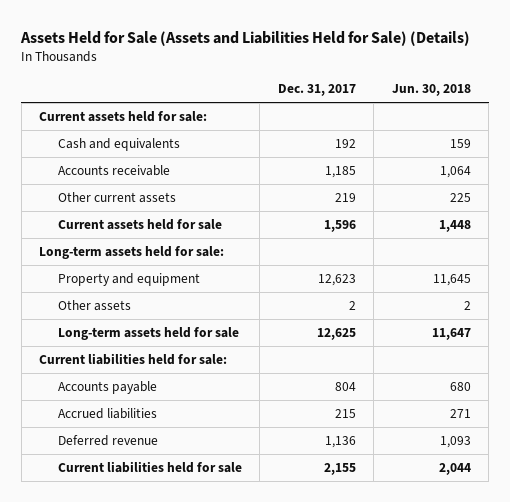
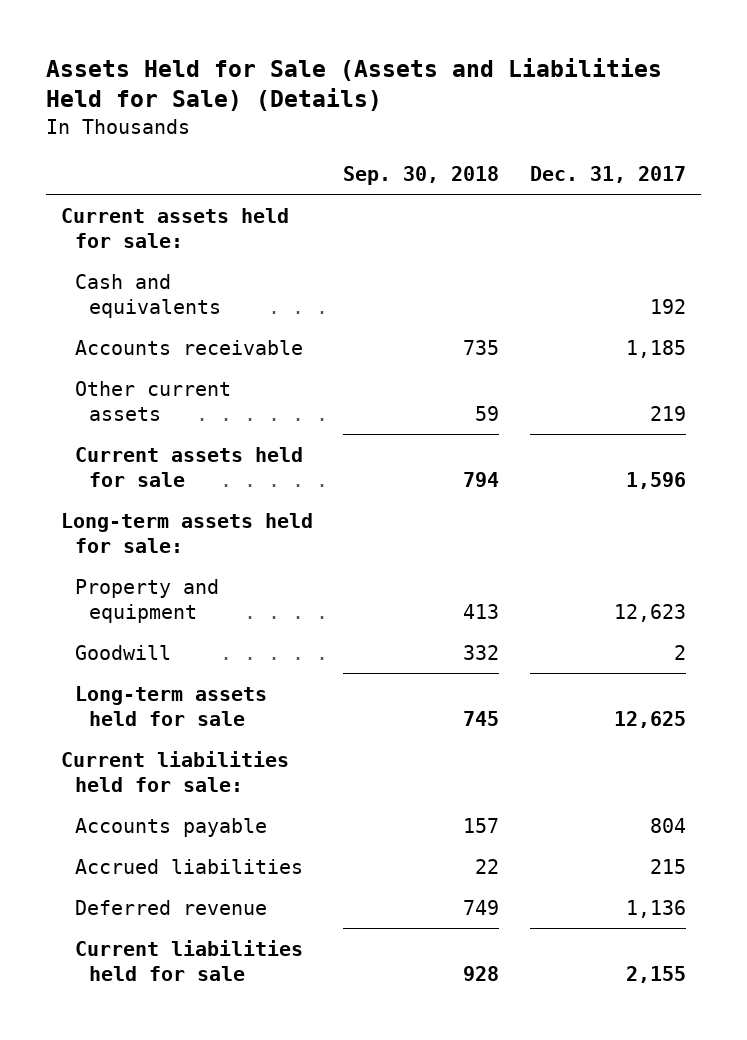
- | Dec. 31, 2017 | Jun. 30, 2018
+ | Sep. 30, 2018 | Dec. 31, 2017
- Other assets | 2 | 2
+ Goodwill | 332 | 2

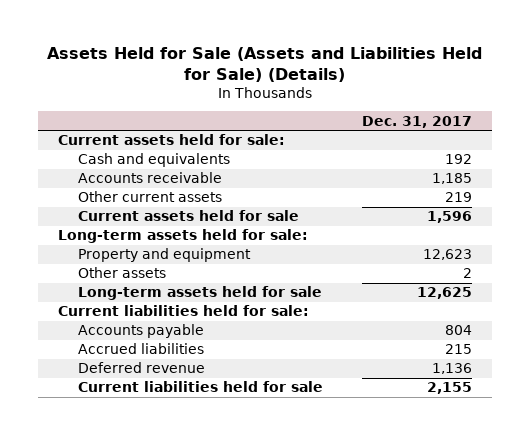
- | Sep. 30, 2018 | Dec. 31, 2017
+ | Dec. 31, 2017
- Goodwill | 332 | 2
+ Other assets | 2

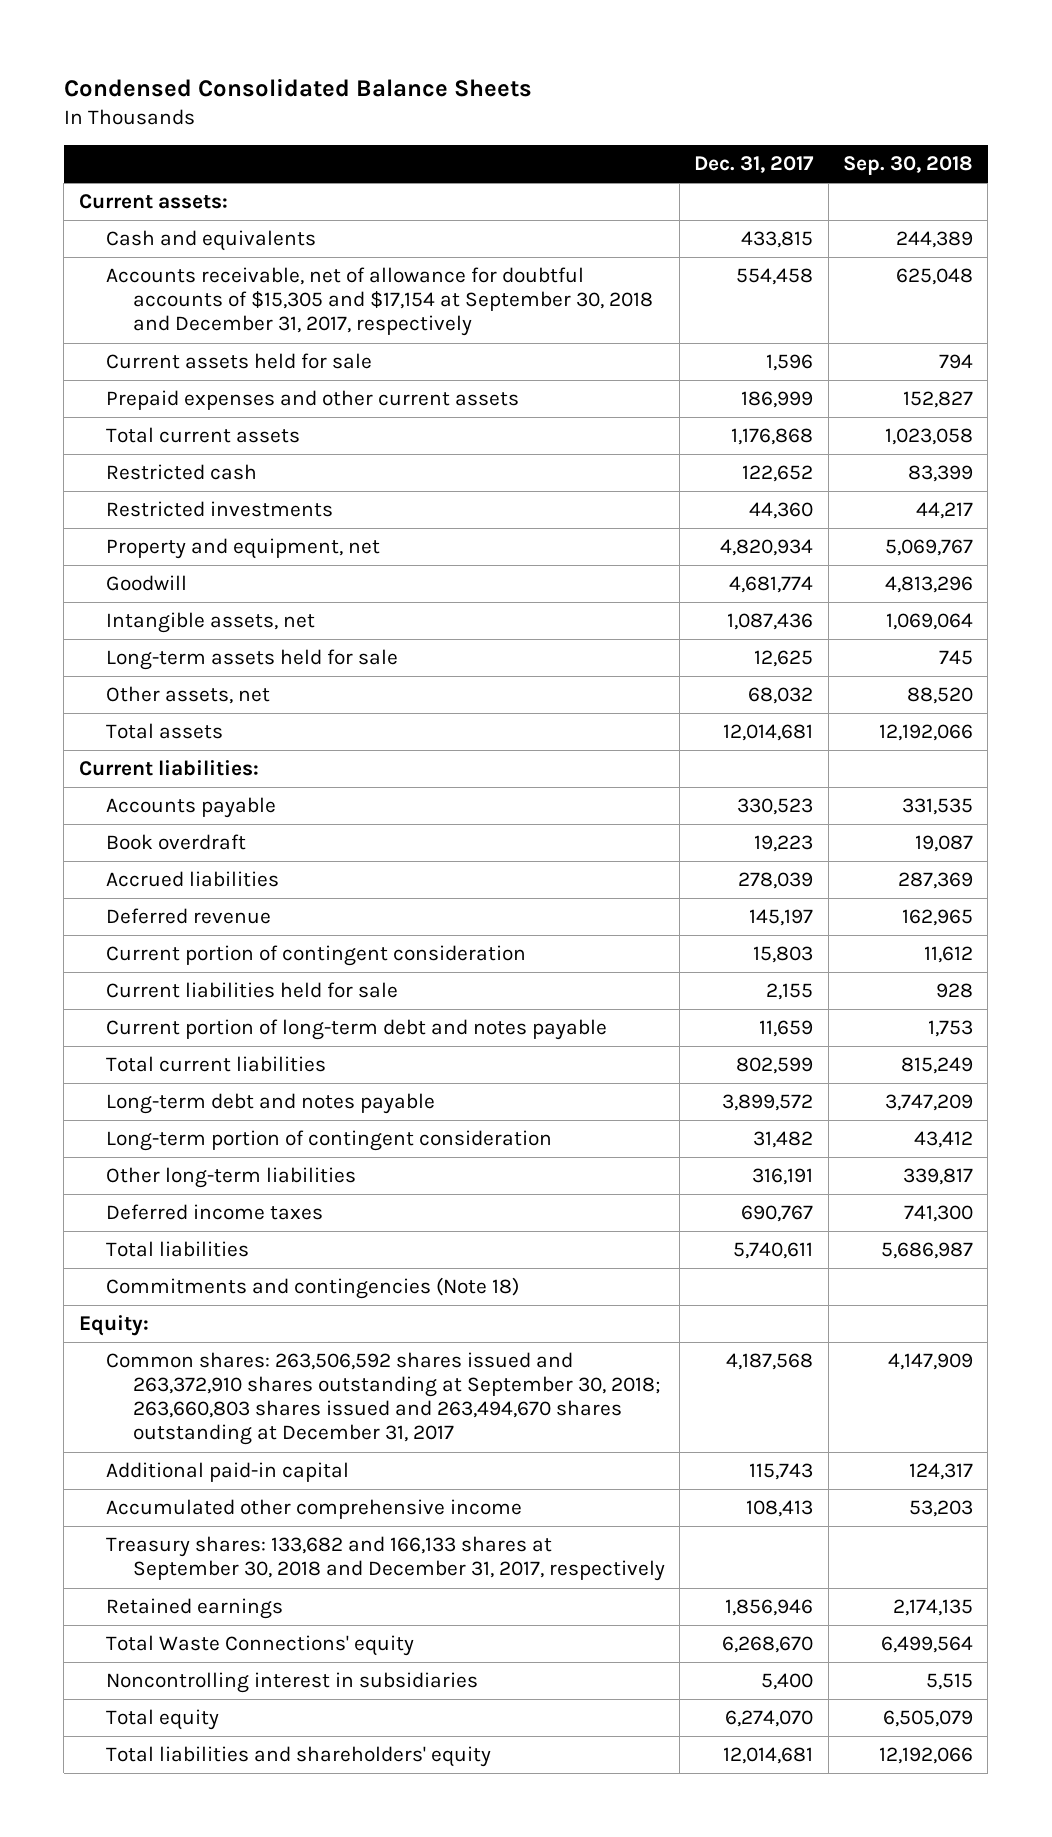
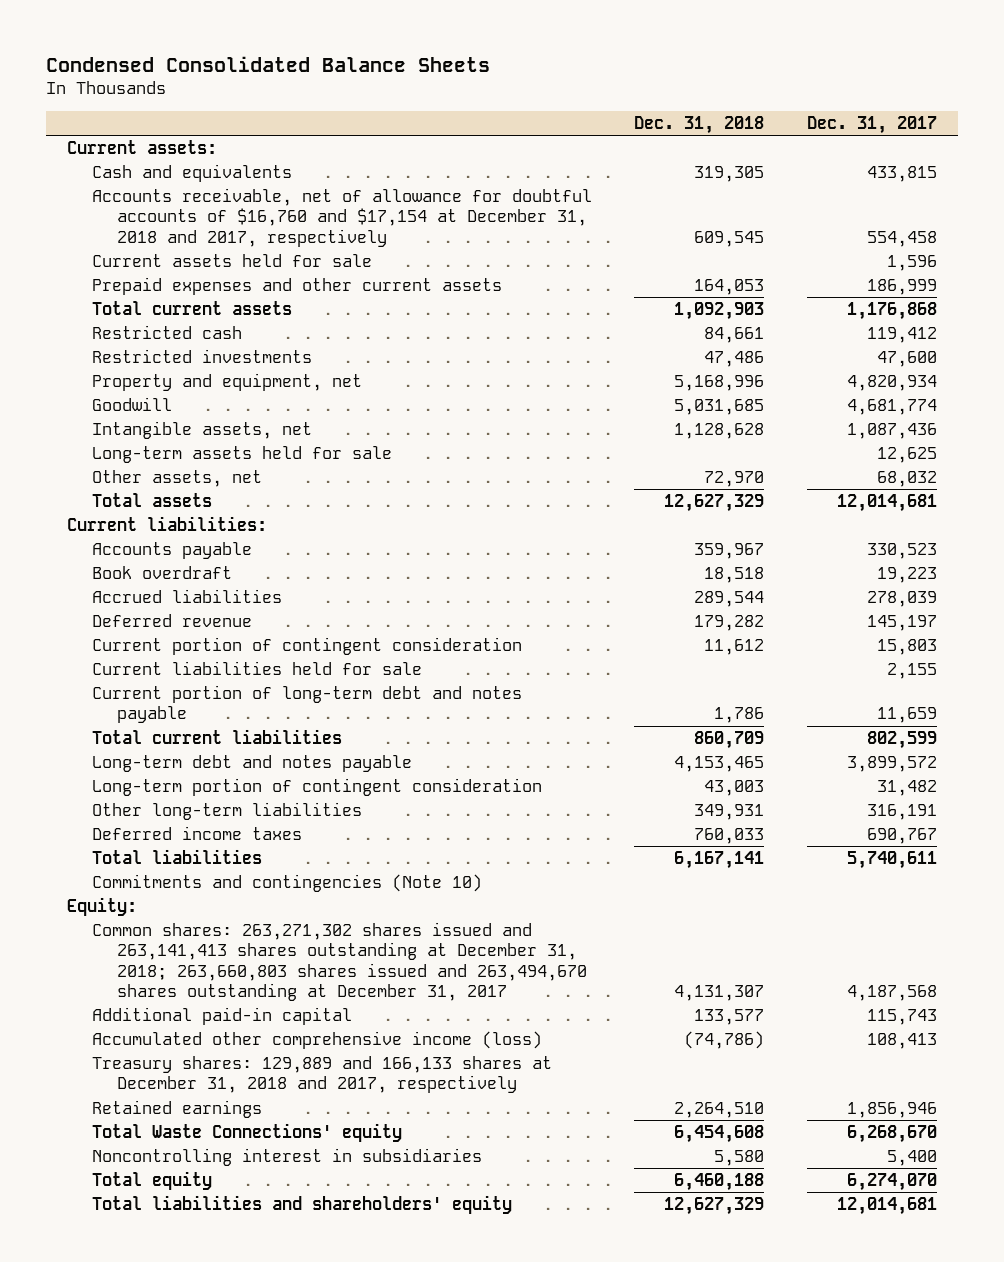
- | Dec. 31, 2017 | Sep. 30, 2018
+ | Dec. 31, 2018 | Dec. 31, 2017
- Accounts receivable, net of allowance for doubtful accounts of $15,305 and $17,154 at September 30, 2018 and December 31, 2017, respectively | 554,458 | 625,048
+ Accounts receivable, net of allowance for doubtful accounts of $16,760 and $17,154 at December 31, 2018 and 2017, respectively | 609,545 | 554,458
- Restricted cash | 122,652 | 83,399
- Restricted investments | 44,360 | 44,217
+ Restricted cash | 84,661 | 119,412
+ Restricted investments | 47,486 | 47,600
- Commitments and contingencies (Note 18)
+ Commitments and contingencies (Note 10)
- Common shares: 263,506,592 shares issued and 263,372,910 shares outstanding at September 30, 2018; 263,660,803 shares issued and 263,494,670 shares outstanding at December 31, 2017 | 4,187,568 | 4,147,909
+ Common shares: 263,271,302 shares issued and 263,141,413 shares outstanding at December 31, 2018; 263,660,803 shares issued and 263,494,670 shares outstanding at December 31, 2017 | 4,131,307 | 4,187,568
- Accumulated other comprehensive income | 108,413 | 53,203
- Treasury shares: 133,682 and 166,133 shares at September 30, 2018 and December 31, 2017, respectively
+ Accumulated other comprehensive income (loss) | (74,786) | 108,413
+ Treasury shares: 129,889 and 166,133 shares at December 31, 2018 and 2017, respectively

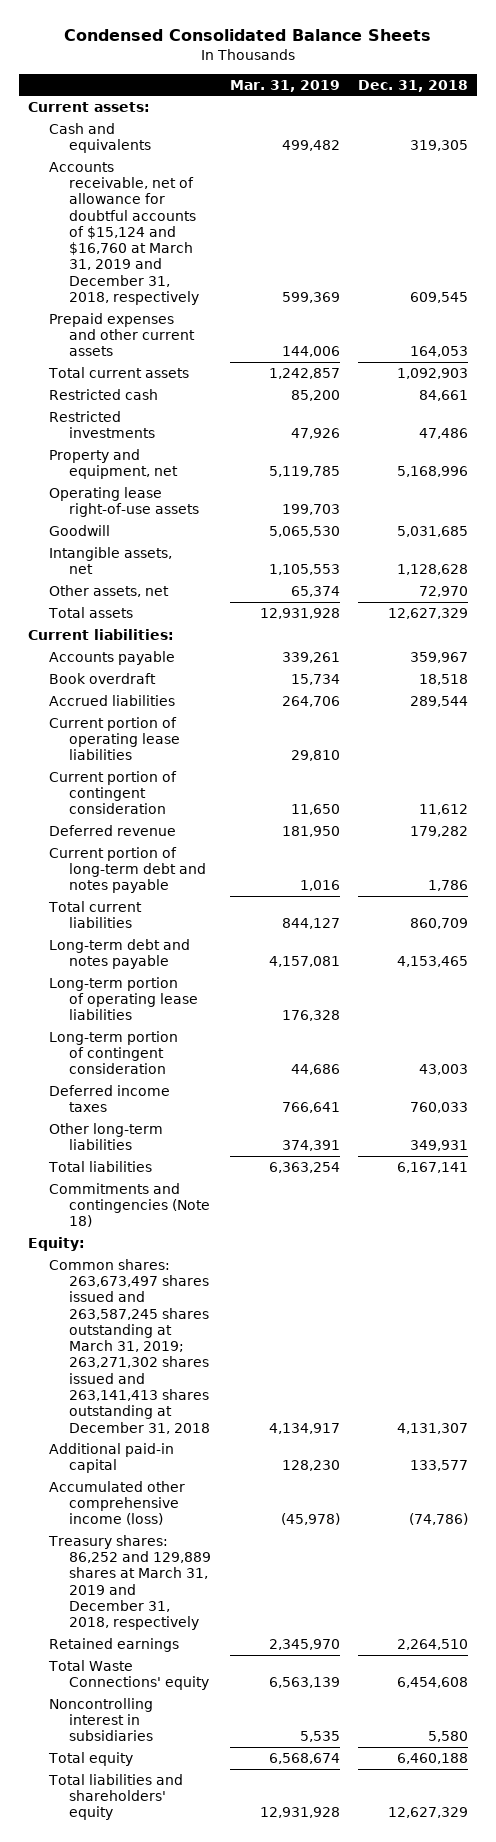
- | Dec. 31, 2018 | Dec. 31, 2017
+ | Mar. 31, 2019 | Dec. 31, 2018
- Accounts receivable, net of allowance for doubtful accounts of $16,760 and $17,154 at December 31, 2018 and 2017, respectively | 609,545 | 554,458
- Current assets held for sale | | 1,596
+ Accounts receivable, net of allowance for doubtful accounts of $15,124 and $16,760 at March 31, 2019 and December 31, 2018, respectively | 599,369 | 609,545
+ Operating lease right-of-use assets | 199,703 |
- Long-term assets held for sale | | 12,625
+ Current portion of operating lease liabilities | 29,810 |
- Current liabilities held for sale | | 2,155
moved down: Deferred revenue | 181,950 | 179,282
+ Long-term portion of operating lease liabilities | 176,328 |
moved down: Other long-term liabilities | 374,391 | 349,931
- Commitments and contingencies (Note 10)
+ Commitments and contingencies (Note 18)
- Common shares: 263,271,302 shares issued and 263,141,413 shares outstanding at December 31, 2018; 263,660,803 shares issued and 263,494,670 shares outstanding at December 31, 2017 | 4,131,307 | 4,187,568
+ Common shares: 263,673,497 shares issued and 263,587,245 shares outstanding at March 31, 2019; 263,271,302 shares issued and 263,141,413 shares outstanding at December 31, 2018 | 4,134,917 | 4,131,307
- Treasury shares: 129,889 and 166,133 shares at December 31, 2018 and 2017, respectively
+ Treasury shares: 86,252 and 129,889 shares at March 31, 2019 and December 31, 2018, respectively

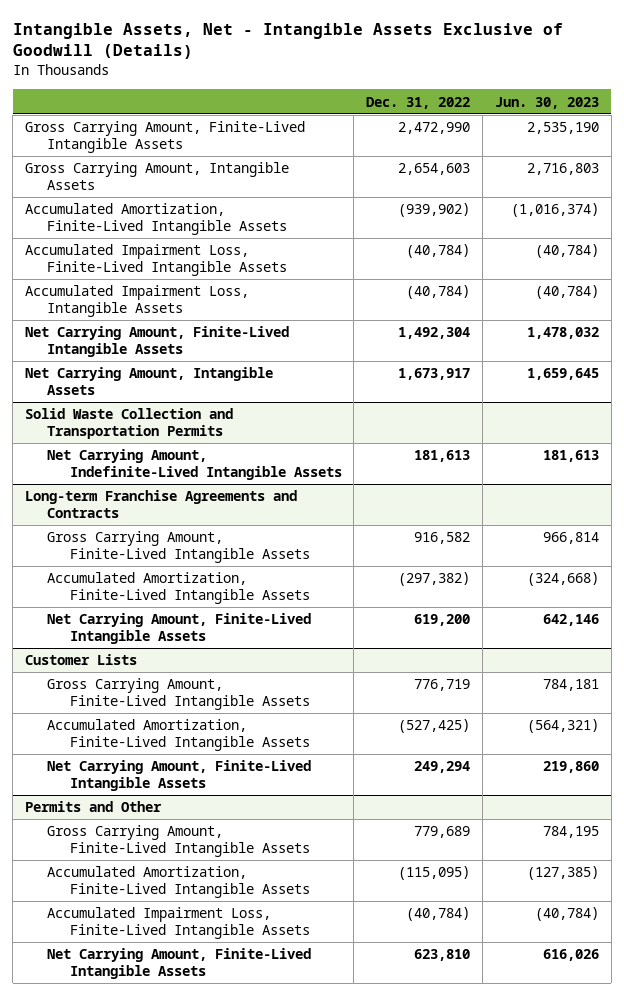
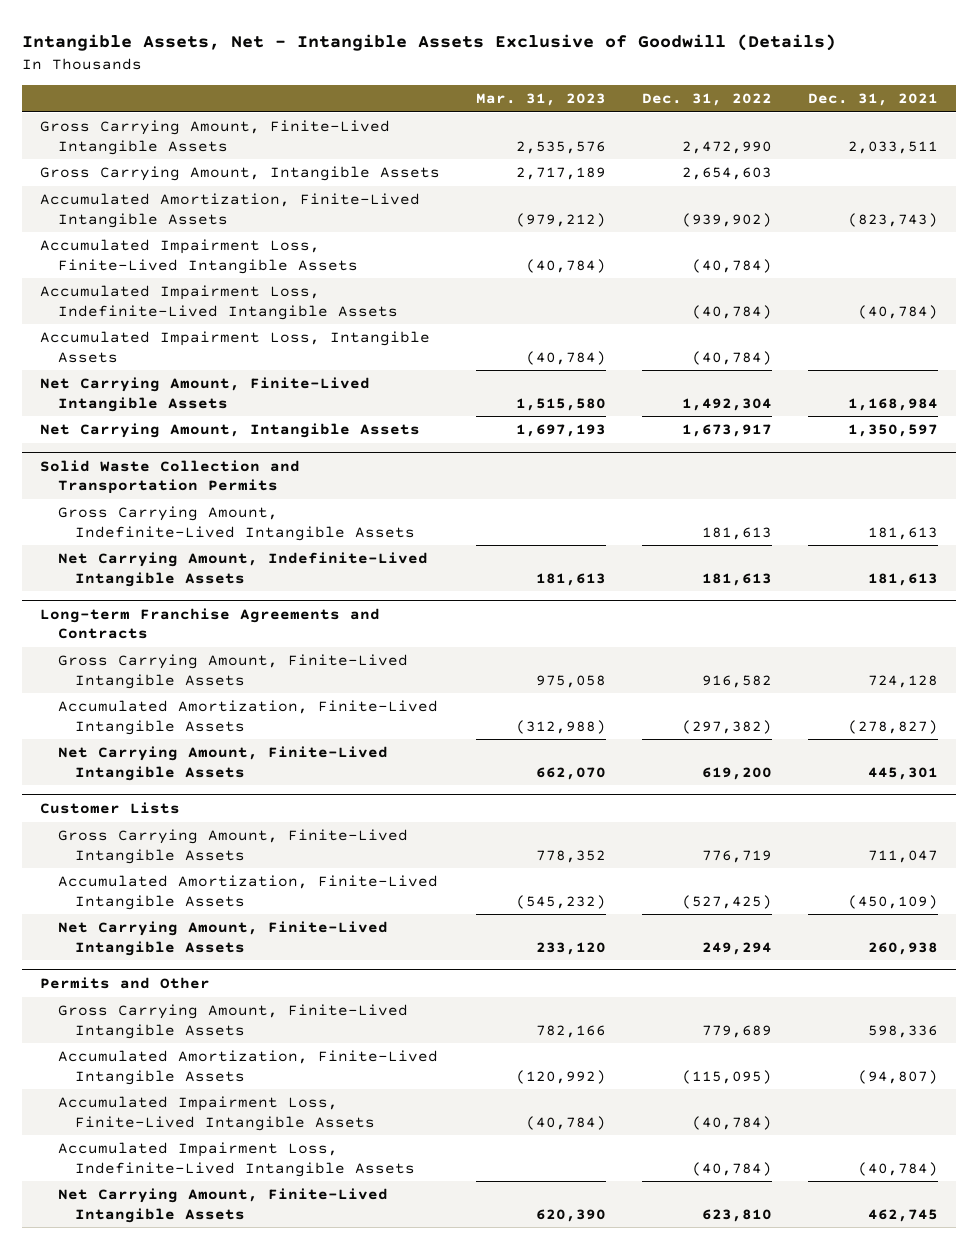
- | Dec. 31, 2022 | Jun. 30, 2023
+ | Mar. 31, 2023 | Dec. 31, 2022 | Dec. 31, 2021
+ Accumulated Impairment Loss, Indefinite-Lived Intangible Assets | | (40,784) | (40,784)
@ Solid Waste Collection and Transportation Permits
+ Gross Carrying Amount, Indefinite-Lived Intangible Assets | | 181,613 | 181,613
@ Permits and Other
+ Accumulated Impairment Loss, Indefinite-Lived Intangible Assets | | (40,784) | (40,784)

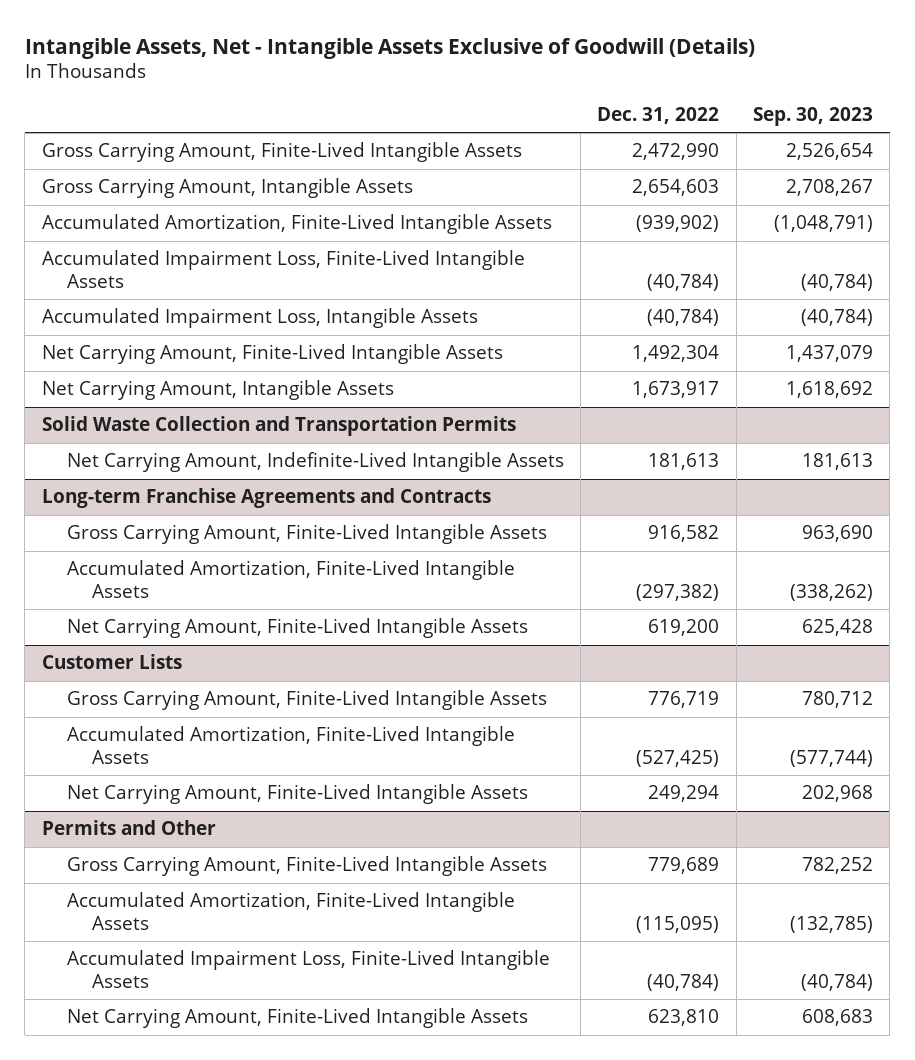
- | Mar. 31, 2023 | Dec. 31, 2022 | Dec. 31, 2021
+ | Dec. 31, 2022 | Sep. 30, 2023
- Accumulated Impairment Loss, Indefinite-Lived Intangible Assets | | (40,784) | (40,784)
@ Solid Waste Collection and Transportation Permits
- Gross Carrying Amount, Indefinite-Lived Intangible Assets | | 181,613 | 181,613
@ Permits and Other
- Accumulated Impairment Loss, Indefinite-Lived Intangible Assets | | (40,784) | (40,784)

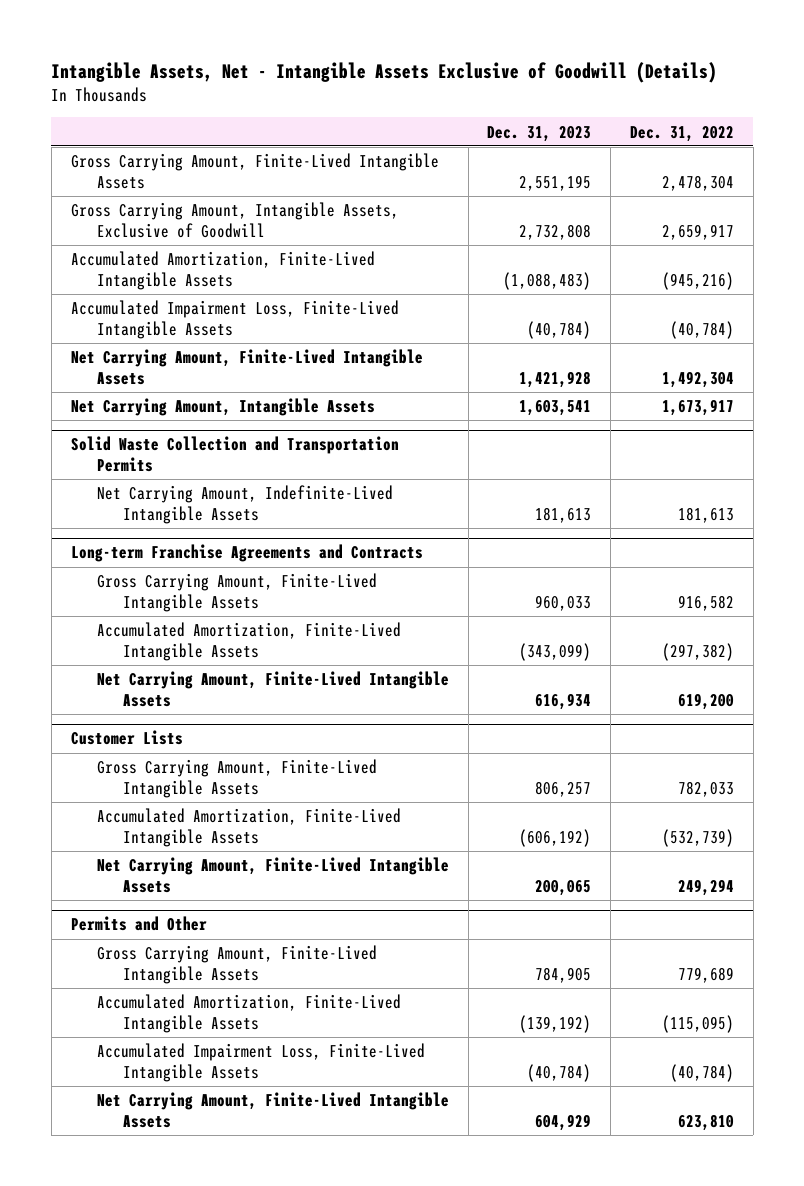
- | Dec. 31, 2022 | Sep. 30, 2023
+ | Dec. 31, 2023 | Dec. 31, 2022
- Gross Carrying Amount, Finite-Lived Intangible Assets | 2,472,990 | 2,526,654
- Gross Carrying Amount, Intangible Assets | 2,654,603 | 2,708,267
- Accumulated Amortization, Finite-Lived Intangible Assets | (939,902) | (1,048,791)
+ Gross Carrying Amount, Finite-Lived Intangible Assets | 2,551,195 | 2,478,304
+ Gross Carrying Amount, Intangible Assets, Exclusive of Goodwill | 2,732,808 | 2,659,917
+ Accumulated Amortization, Finite-Lived Intangible Assets | (1,088,483) | (945,216)
- Accumulated Impairment Loss, Intangible Assets | (40,784) | (40,784)
@ Customer Lists
- Gross Carrying Amount, Finite-Lived Intangible Assets | 776,719 | 780,712
- Accumulated Amortization, Finite-Lived Intangible Assets | (527,425) | (577,744)
+ Gross Carrying Amount, Finite-Lived Intangible Assets | 806,257 | 782,033
+ Accumulated Amortization, Finite-Lived Intangible Assets | (606,192) | (532,739)

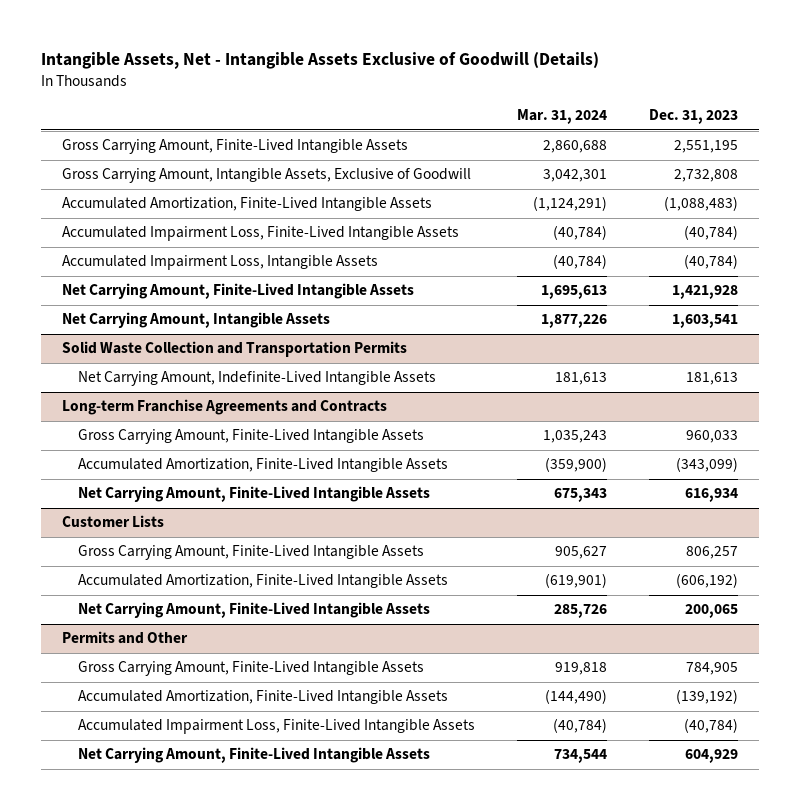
- | Dec. 31, 2023 | Dec. 31, 2022
+ | Mar. 31, 2024 | Dec. 31, 2023
+ Accumulated Impairment Loss, Intangible Assets | (40,784) | (40,784)

